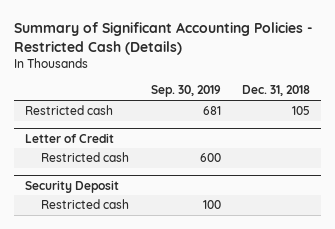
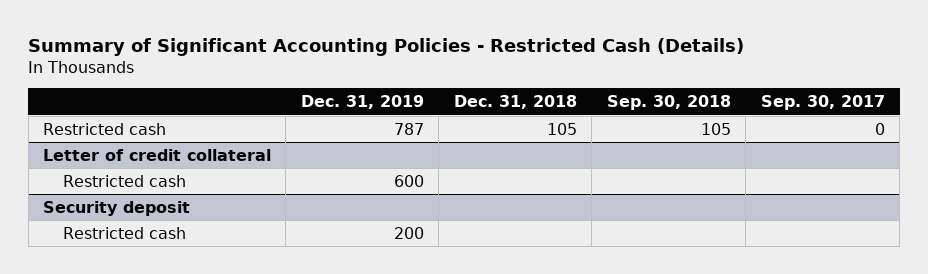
- | Sep. 30, 2019 | Dec. 31, 2018
+ | Dec. 31, 2019 | Dec. 31, 2018 | Sep. 30, 2018 | Sep. 30, 2017
- Letter of Credit
+ Letter of credit collateral
- Security Deposit
+ Security deposit

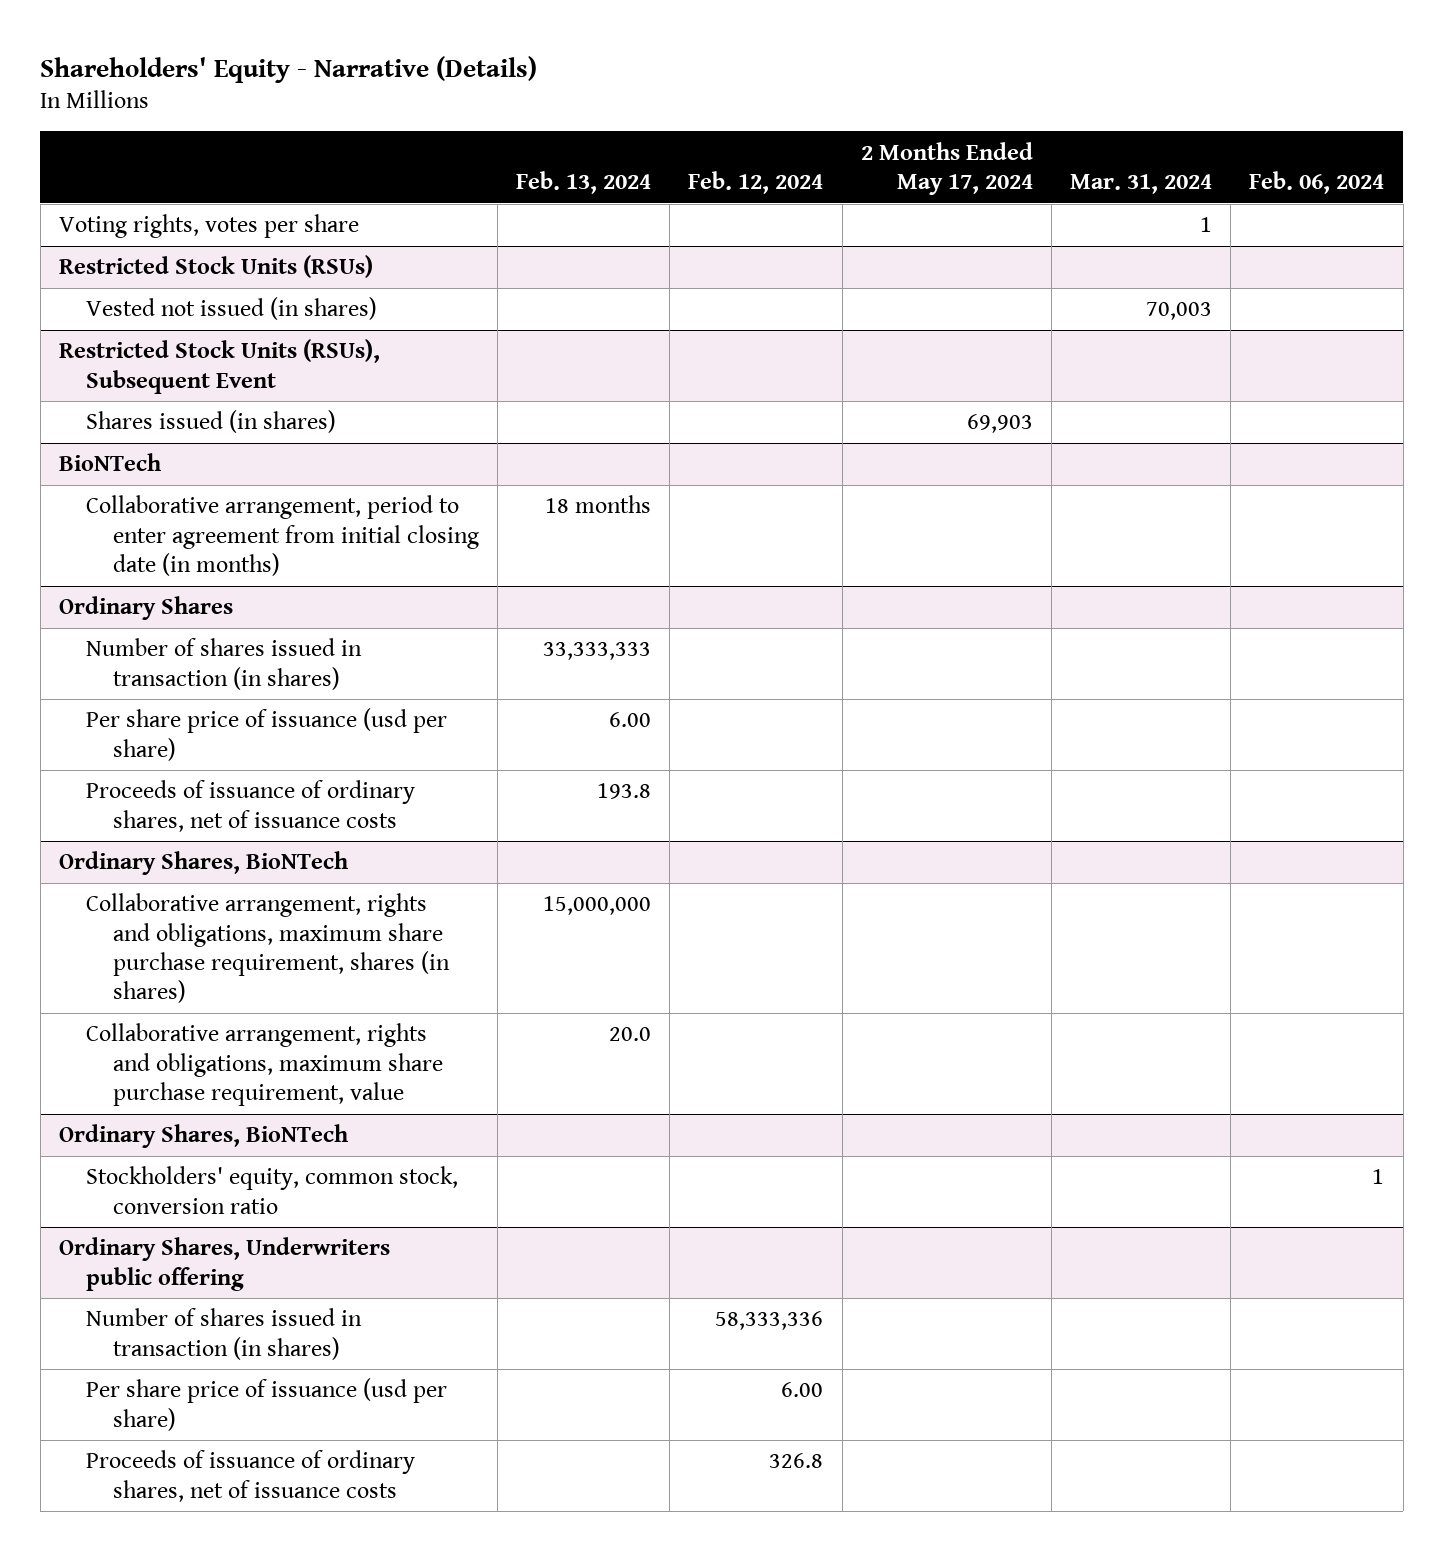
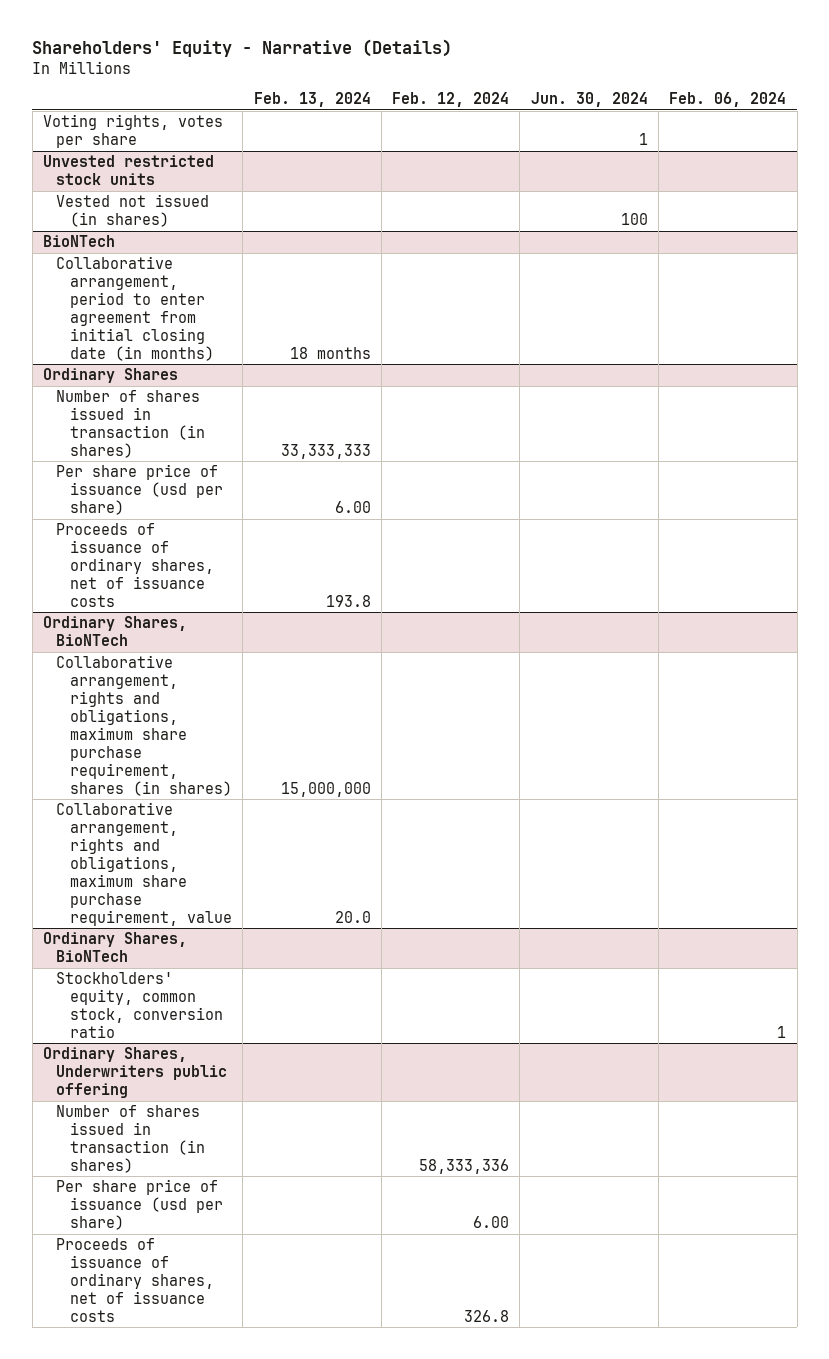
- | Feb. 13, 2024 | Feb. 12, 2024 | 2 Months Ended May 17, 2024 | Mar. 31, 2024 | Feb. 06, 2024
+ | Feb. 13, 2024 | Feb. 12, 2024 | Jun. 30, 2024 | Feb. 06, 2024
- Restricted Stock Units (RSUs)
+ Unvested restricted stock units
- Restricted Stock Units (RSUs), Subsequent Event
- Shares issued (in shares) | | | 69,903 | |

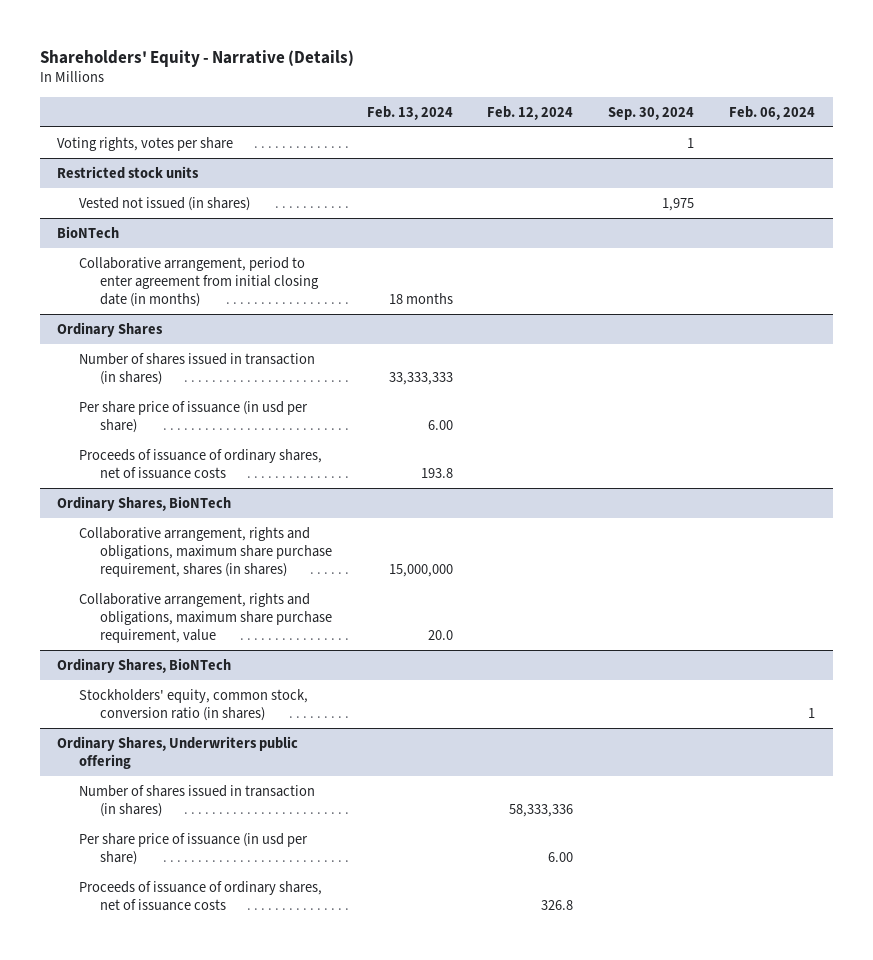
- | Feb. 13, 2024 | Feb. 12, 2024 | Jun. 30, 2024 | Feb. 06, 2024
+ | Feb. 13, 2024 | Feb. 12, 2024 | Sep. 30, 2024 | Feb. 06, 2024
- Unvested restricted stock units
+ Restricted stock units
@ Ordinary Shares
- Per share price of issuance (usd per share) | 6.00 | | |
+ Per share price of issuance (in usd per share) | 6.00 | | |
@ Ordinary Shares, BioNTech
- Stockholders' equity, common stock, conversion ratio | | | | 1
+ Stockholders' equity, common stock, conversion ratio (in shares) | | | | 1
@ Ordinary Shares, Underwriters public offering
- Per share price of issuance (usd per share) | | 6.00 | |
+ Per share price of issuance (in usd per share) | | 6.00 | |

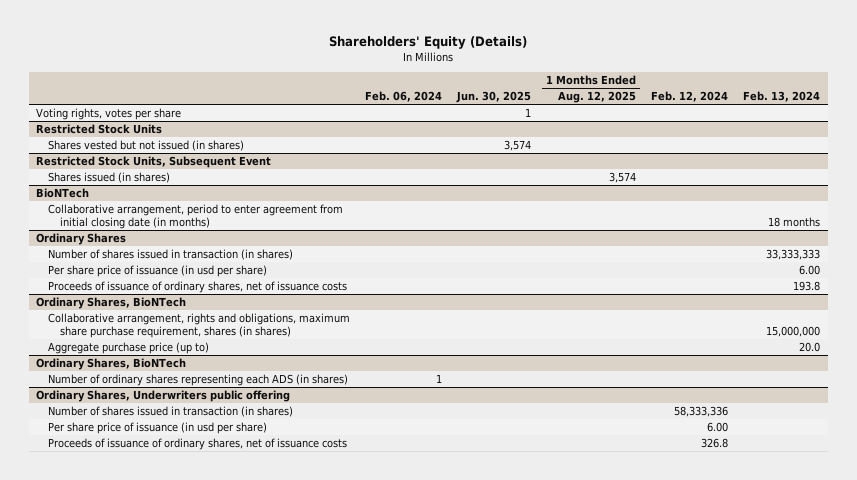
- Shareholders' Equity - Narrative (Details)
+ Shareholders' Equity (Details)
- | Feb. 13, 2024 | Feb. 12, 2024 | Sep. 30, 2024 | Feb. 06, 2024
+ | Feb. 06, 2024 | Jun. 30, 2025 | 1 Months Ended Aug. 12, 2025 | Feb. 12, 2024 | Feb. 13, 2024
- Restricted stock units
- Vested not issued (in shares) | | | 1,975 |
+ Restricted Stock Units
+ Shares vested but not issued (in shares) | | 3,574 | | |
+ Restricted Stock Units, Subsequent Event
+ Shares issued (in shares) | | | 3,574 | |
@ Ordinary Shares, BioNTech
- Collaborative arrangement, rights and obligations, maximum share purchase requirement, value | 20.0 | | |
+ Aggregate purchase price (up to) | | | | | 20.0
- Stockholders' equity, common stock, conversion ratio (in shares) | | | | 1
+ Number of ordinary shares representing each ADS (in shares) | 1 | | | |

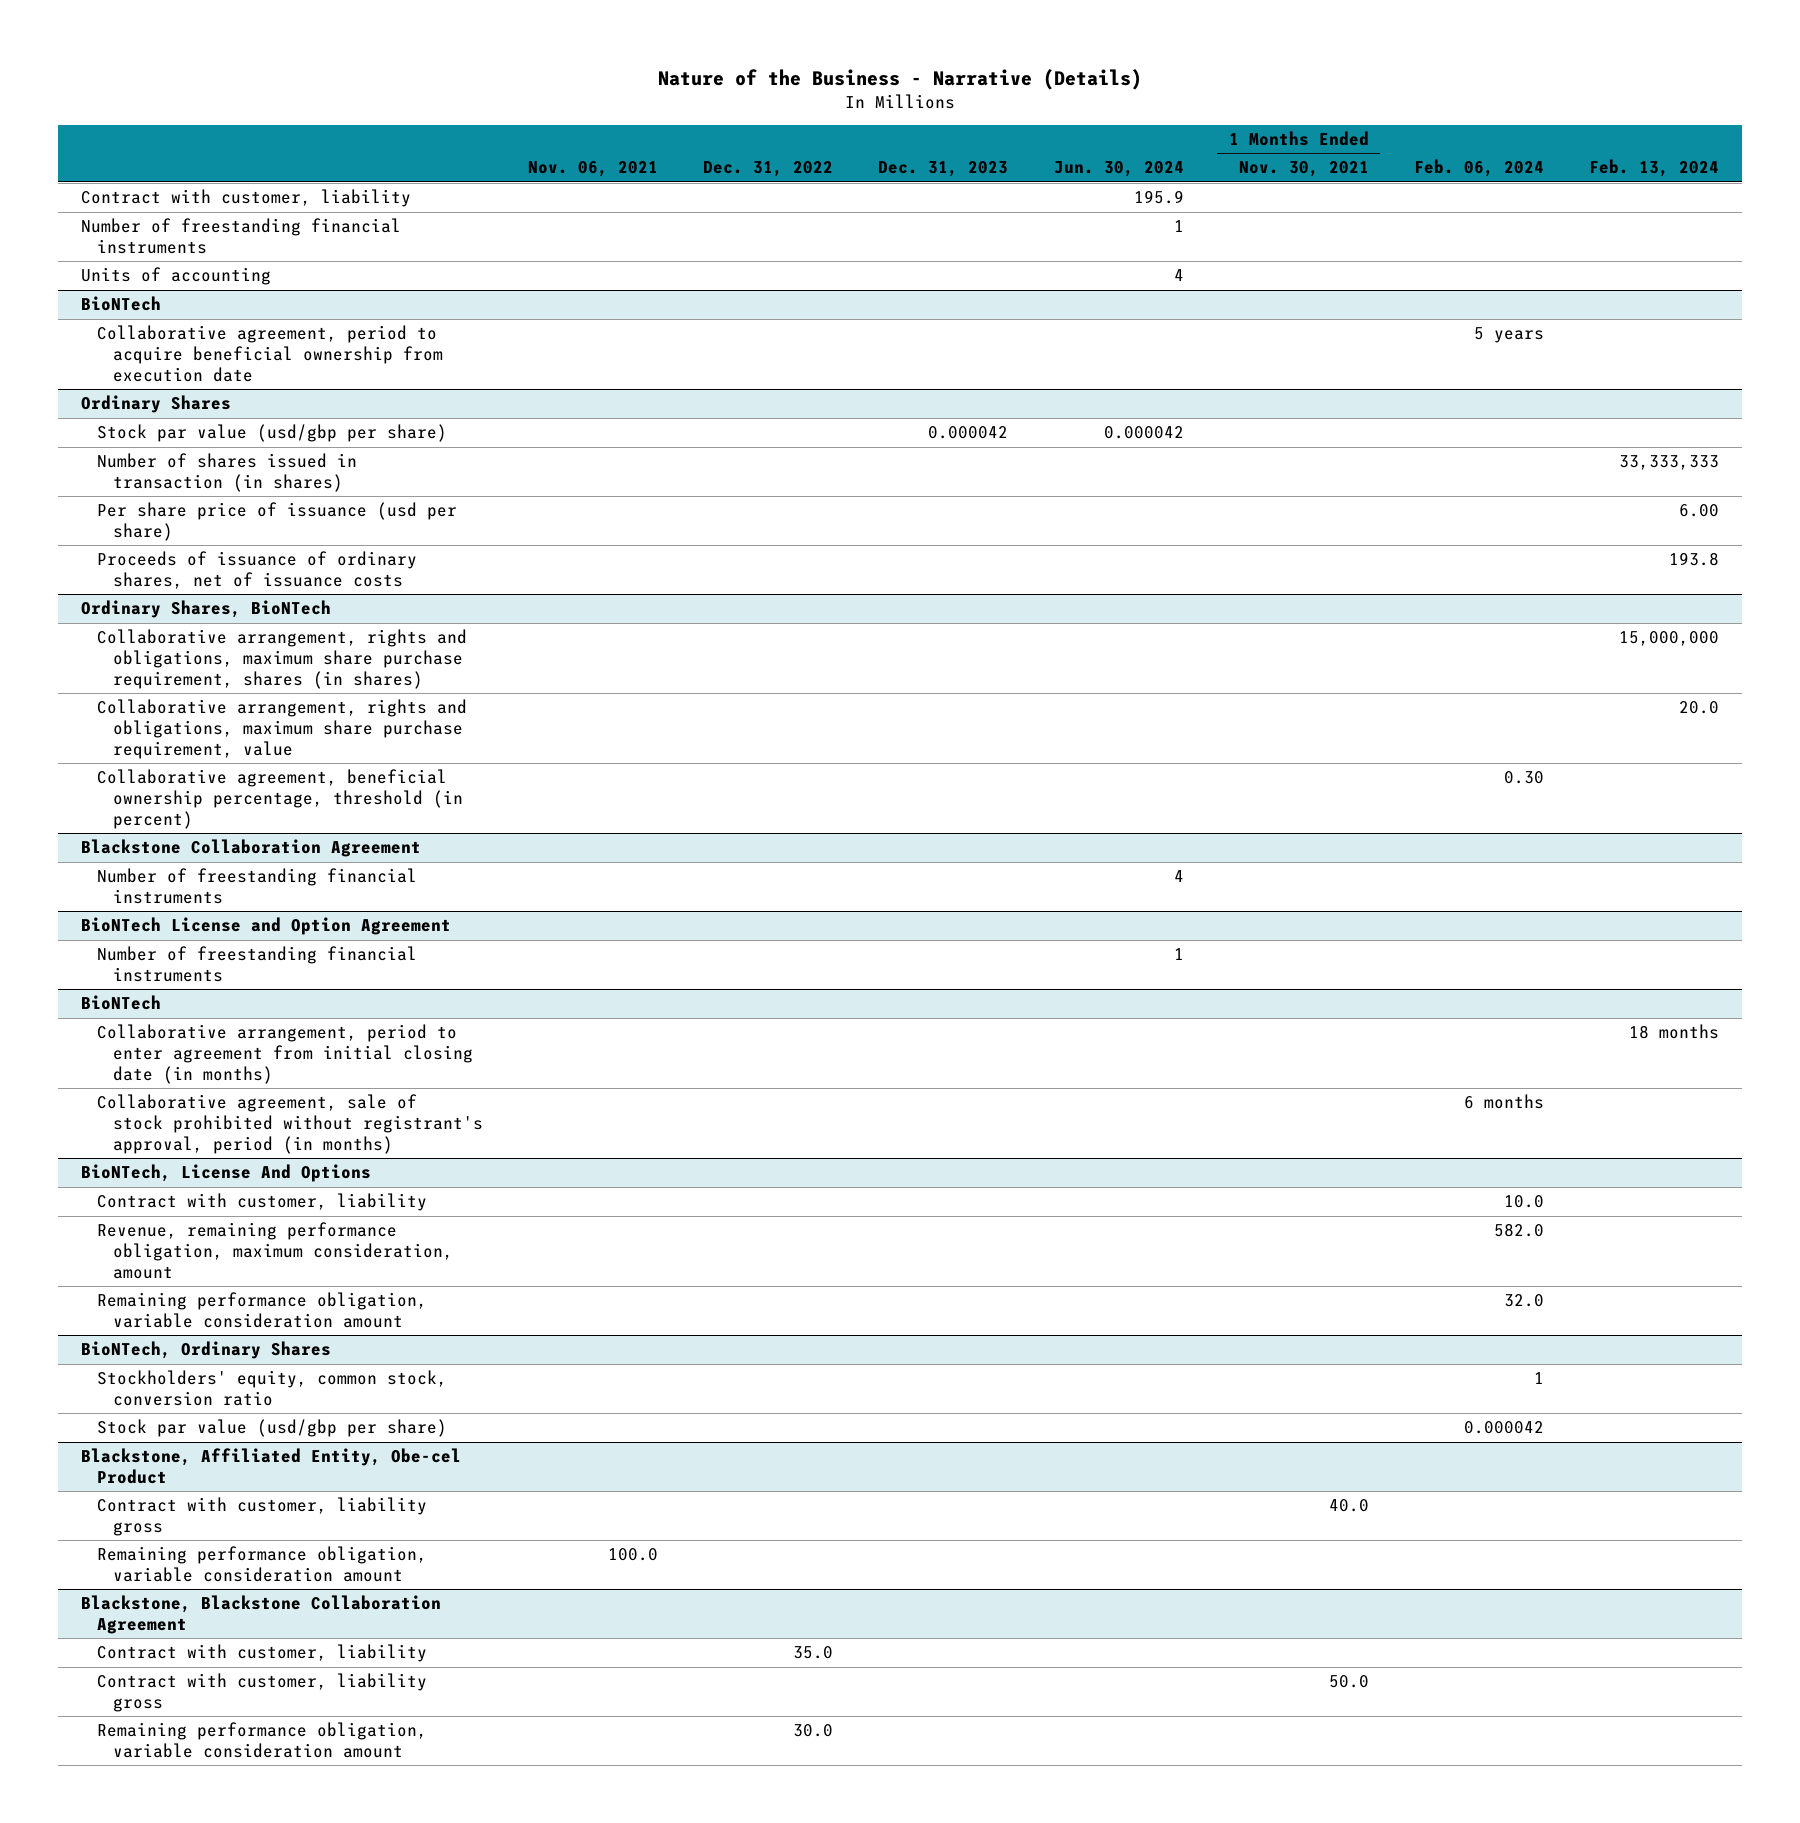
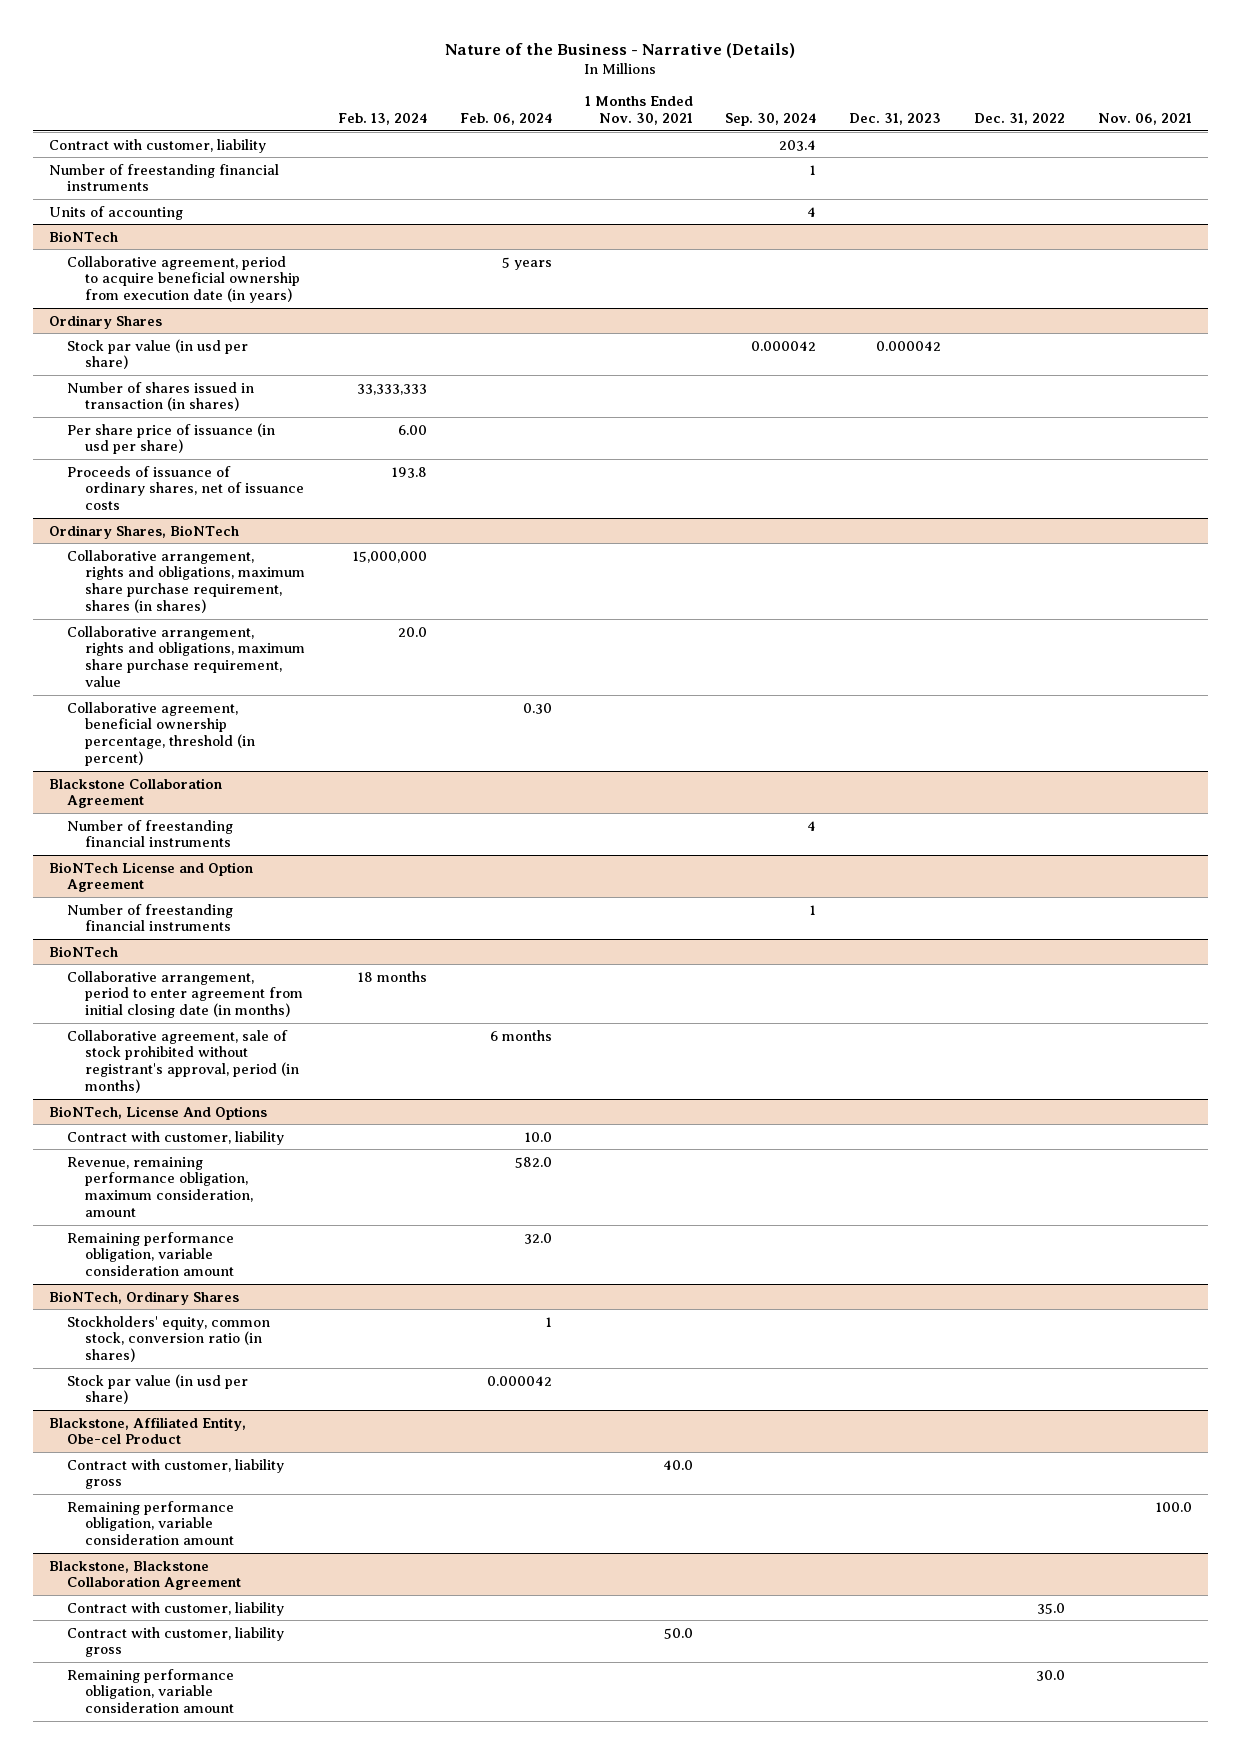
- | Nov. 06, 2021 | Dec. 31, 2022 | Dec. 31, 2023 | Jun. 30, 2024 | 1 Months Ended Nov. 30, 2021 | Feb. 06, 2024 | Feb. 13, 2024
+ | Feb. 13, 2024 | Feb. 06, 2024 | 1 Months Ended Nov. 30, 2021 | Sep. 30, 2024 | Dec. 31, 2023 | Dec. 31, 2022 | Nov. 06, 2021
@ BioNTech
- Collaborative agreement, period to acquire beneficial ownership from execution date | | | | | | 5 years |
+ Collaborative agreement, period to acquire beneficial ownership from execution date (in years) | | 5 years | | | | |
@ Ordinary Shares
- Stock par value (usd/gbp per share) | | | 0.000042 | 0.000042 | | |
+ Stock par value (in usd per share) | | | | 0.000042 | 0.000042 | |
- Per share price of issuance (usd per share) | | | | | | | 6.00
+ Per share price of issuance (in usd per share) | 6.00 | | | | | |
@ BioNTech, Ordinary Shares
- Stockholders' equity, common stock, conversion ratio | | | | | | 1 |
- Stock par value (usd/gbp per share) | | | | | | 0.000042 |
+ Stockholders' equity, common stock, conversion ratio (in shares) | | 1 | | | | |
+ Stock par value (in usd per share) | | 0.000042 | | | | |

